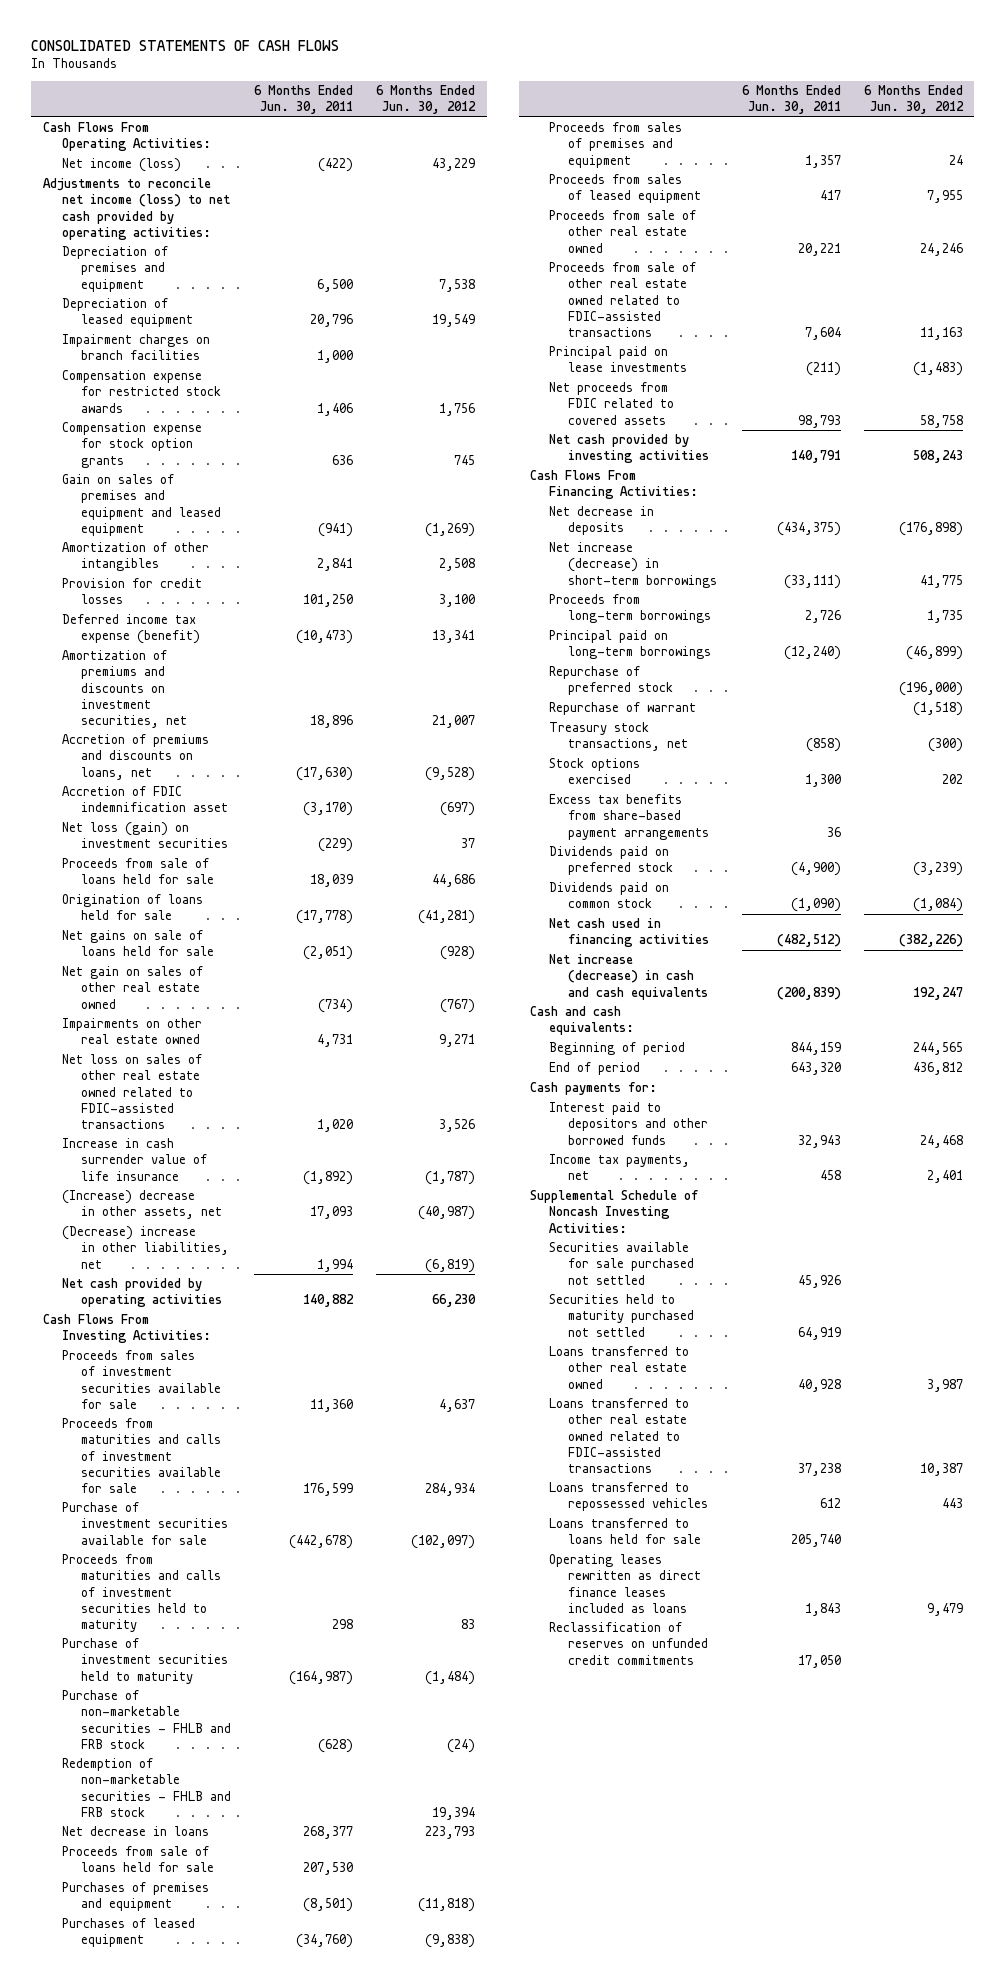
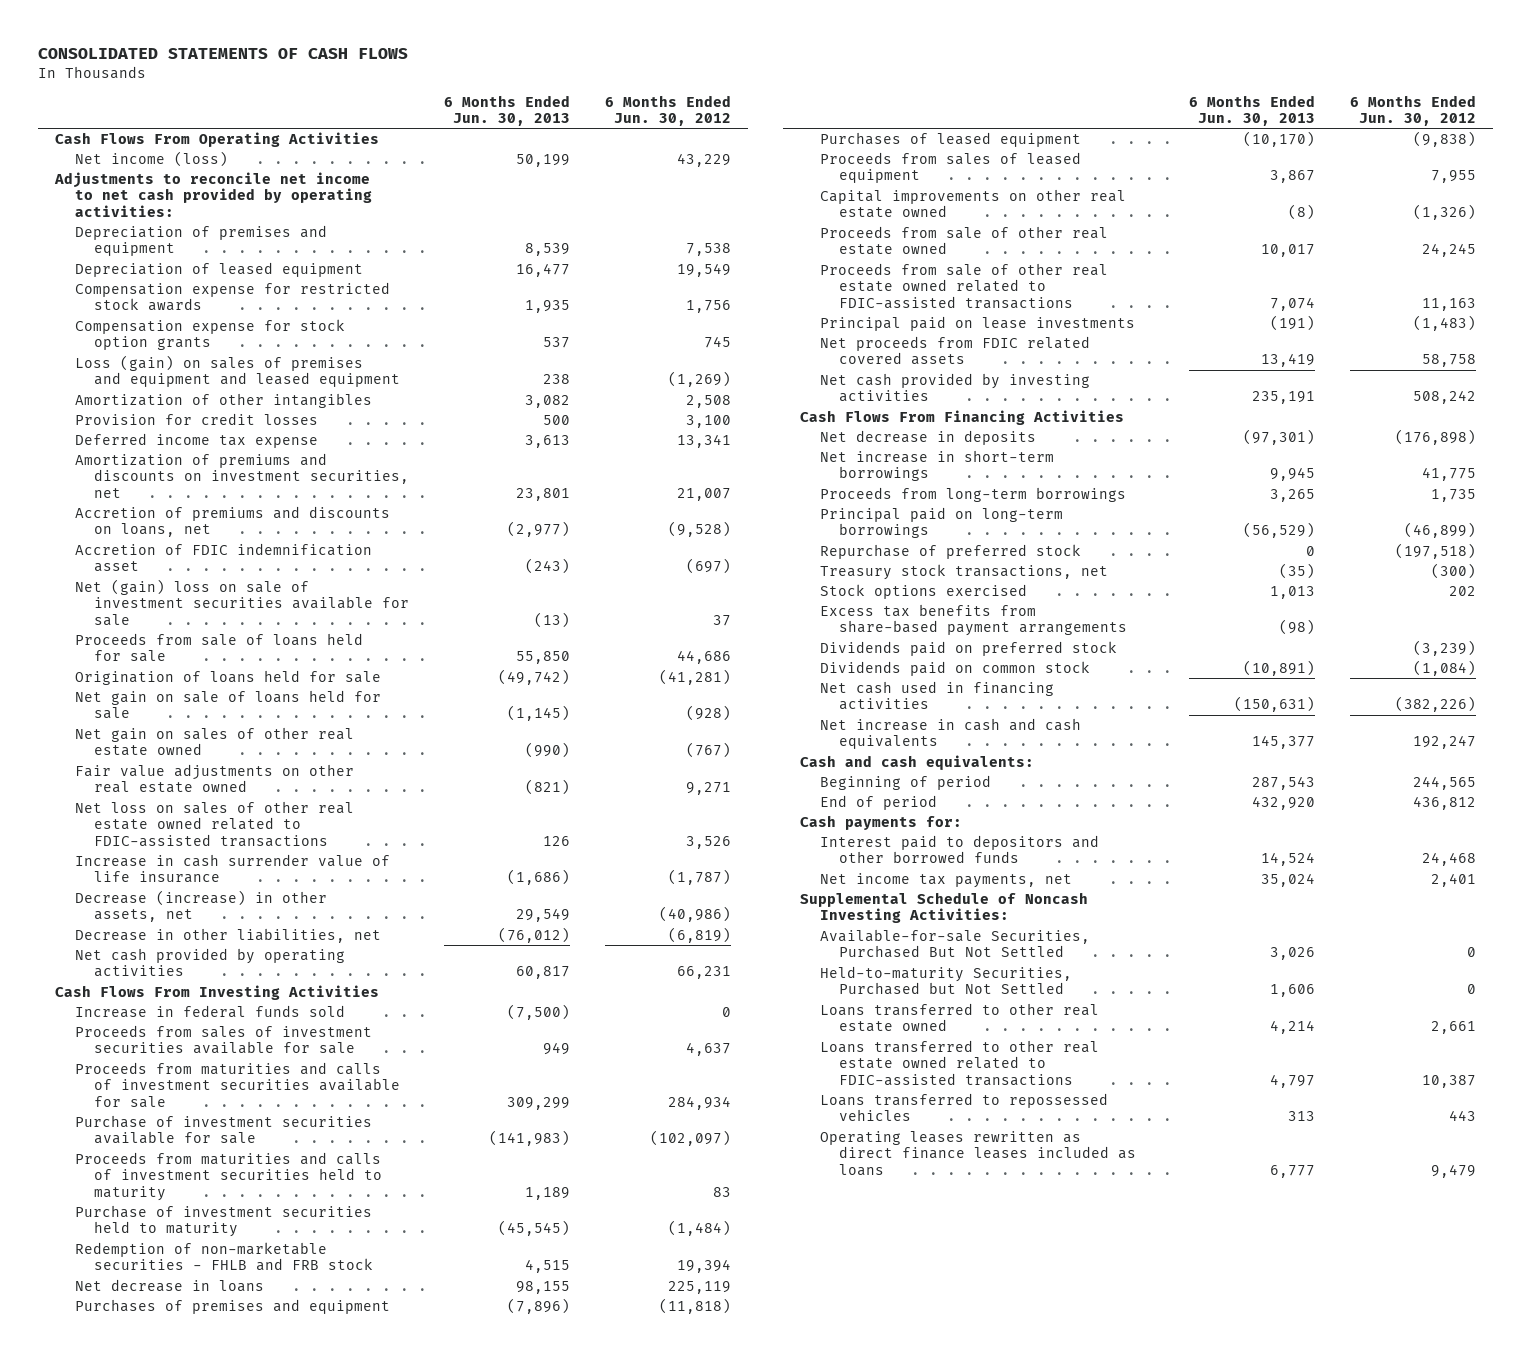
- | 6 Months Ended Jun. 30, 2011 | 6 Months Ended Jun. 30, 2012
+ | 6 Months Ended Jun. 30, 2013 | 6 Months Ended Jun. 30, 2012
- Cash Flows From Operating Activities:
+ Cash Flows From Operating Activities
- Adjustments to reconcile net income (loss) to net cash provided by operating activities:
+ Adjustments to reconcile net income to net cash provided by operating activities:
- Impairment charges on branch facilities | 1,000 |
- Gain on sales of premises and equipment and leased equipment | (941) | (1,269)
+ Loss (gain) on sales of premises and equipment and leased equipment | 238 | (1,269)
- Deferred income tax expense (benefit) | (10,473) | 13,341
+ Deferred income tax expense | 3,613 | 13,341
- Net loss (gain) on investment securities | (229) | 37
+ Net (gain) loss on sale of investment securities available for sale | (13) | 37
- Net gains on sale of loans held for sale | (2,051) | (928)
+ Net gain on sale of loans held for sale | (1,145) | (928)
- Impairments on other real estate owned | 4,731 | 9,271
+ Fair value adjustments on other real estate owned | (821) | 9,271
- (Increase) decrease in other assets, net | 17,093 | (40,987)
- (Decrease) increase in other liabilities, net | 1,994 | (6,819)
- Net cash provided by operating activities | 140,882 | 66,230
- Cash Flows From Investing Activities:
+ Decrease (increase) in other assets, net | 29,549 | (40,986)
+ Decrease in other liabilities, net | (76,012) | (6,819)
+ Net cash provided by operating activities | 60,817 | 66,231
+ Cash Flows From Investing Activities
+ Increase in federal funds sold | (7,500) | 0
- Purchase of non-marketable securities - FHLB and FRB stock | (628) | (24)
- Net decrease in loans | 268,377 | 223,793
- Proceeds from sale of loans held for sale | 207,530 |
+ Net decrease in loans | 98,155 | 225,119
- Proceeds from sales of premises and equipment | 1,357 | 24
- Proceeds from sale of other real estate owned | 20,221 | 24,246
+ Capital improvements on other real estate owned | (8) | (1,326)
+ Proceeds from sale of other real estate owned | 10,017 | 24,245
- Net proceeds from FDIC related to covered assets | 98,793 | 58,758
- Net cash provided by investing activities | 140,791 | 508,243
- Cash Flows From Financing Activities:
+ Net proceeds from FDIC related covered assets | 13,419 | 58,758
+ Net cash provided by investing activities | 235,191 | 508,242
+ Cash Flows From Financing Activities
- Net increase (decrease) in short-term borrowings | (33,111) | 41,775
+ Net increase in short-term borrowings | 9,945 | 41,775
- Repurchase of preferred stock | | (196,000)
- Repurchase of warrant | | (1,518)
+ Repurchase of preferred stock | 0 | (197,518)
- Net increase (decrease) in cash and cash equivalents | (200,839) | 192,247
+ Net increase in cash and cash equivalents | 145,377 | 192,247
- Income tax payments, net | 458 | 2,401
+ Net income tax payments, net | 35,024 | 2,401
- Securities available for sale purchased not settled | 45,926 |
- Securities held to maturity purchased not settled | 64,919 |
- Loans transferred to other real estate owned | 40,928 | 3,987
+ Available-for-sale Securities, Purchased But Not Settled | 3,026 | 0
+ Held-to-maturity Securities, Purchased but Not Settled | 1,606 | 0
+ Loans transferred to other real estate owned | 4,214 | 2,661
- Loans transferred to loans held for sale | 205,740 |
- Reclassification of reserves on unfunded credit commitments | 17,050 |

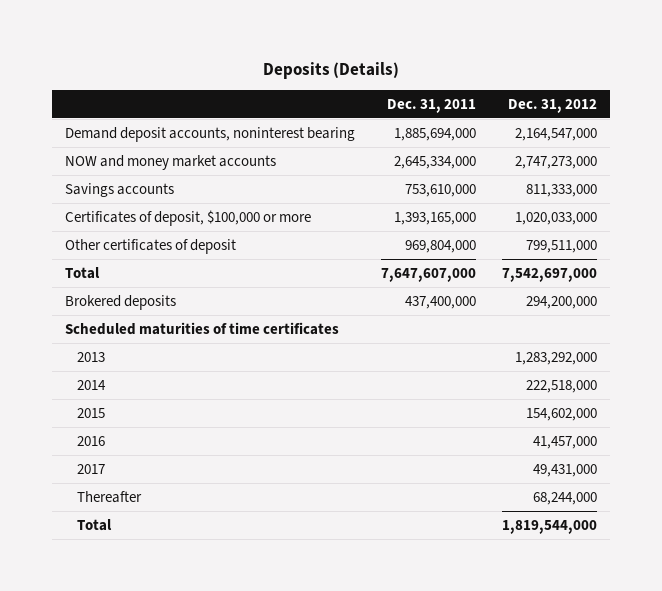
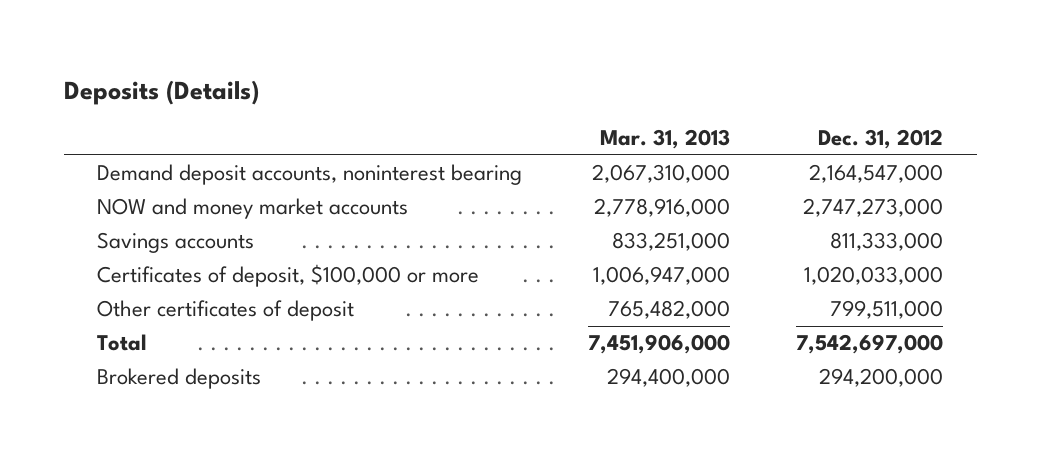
- | Dec. 31, 2011 | Dec. 31, 2012
+ | Mar. 31, 2013 | Dec. 31, 2012
- Scheduled maturities of time certificates
- 2013 | | 1,283,292,000
- 2014 | | 222,518,000
- 2015 | | 154,602,000
- 2016 | | 41,457,000
- 2017 | | 49,431,000
- Thereafter | | 68,244,000
- Total | | 1,819,544,000

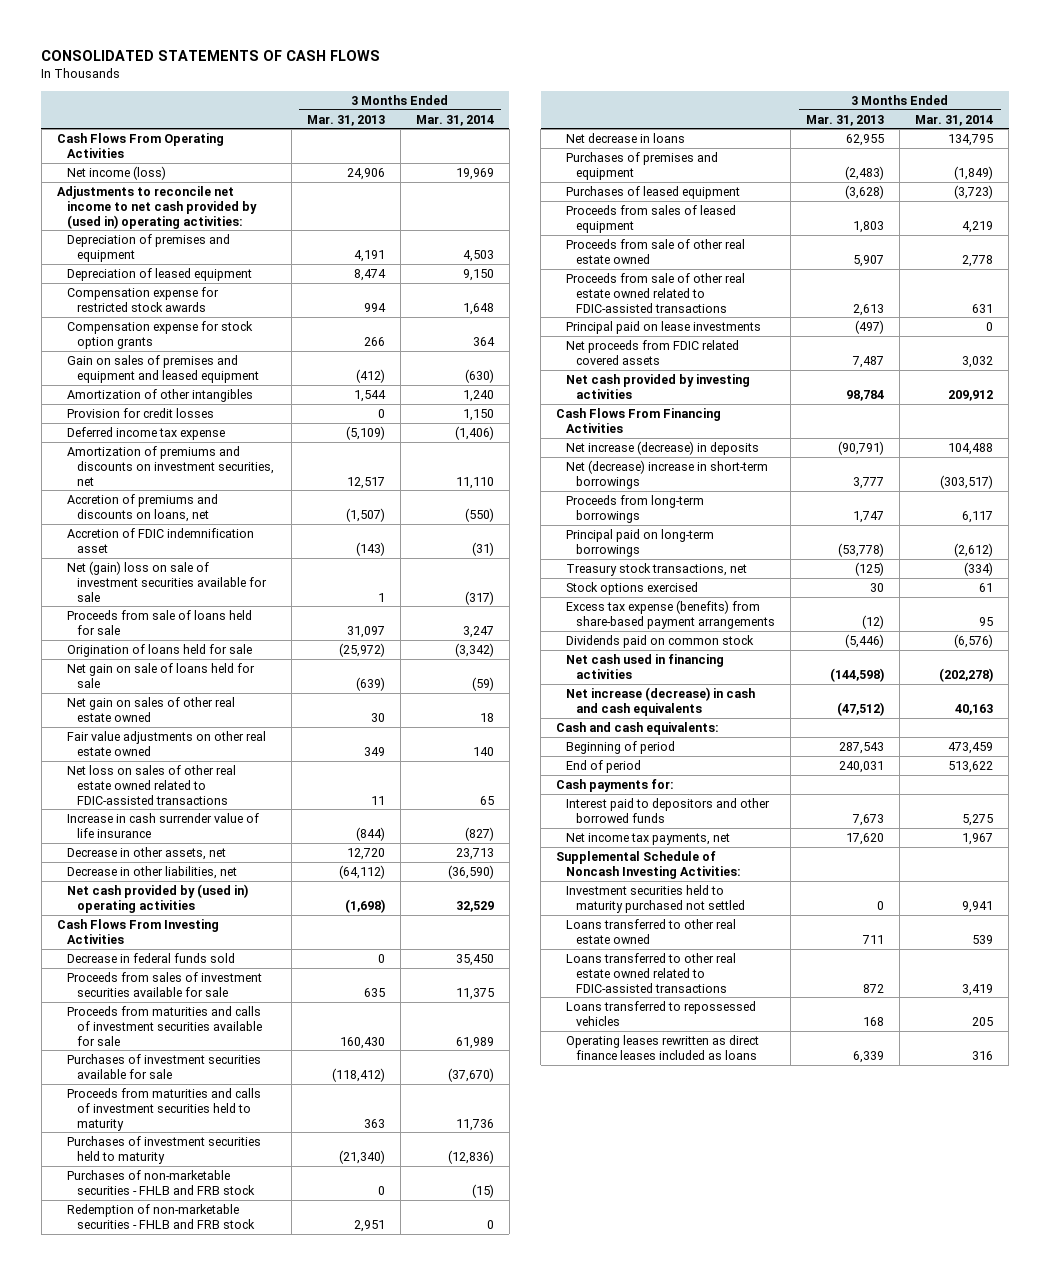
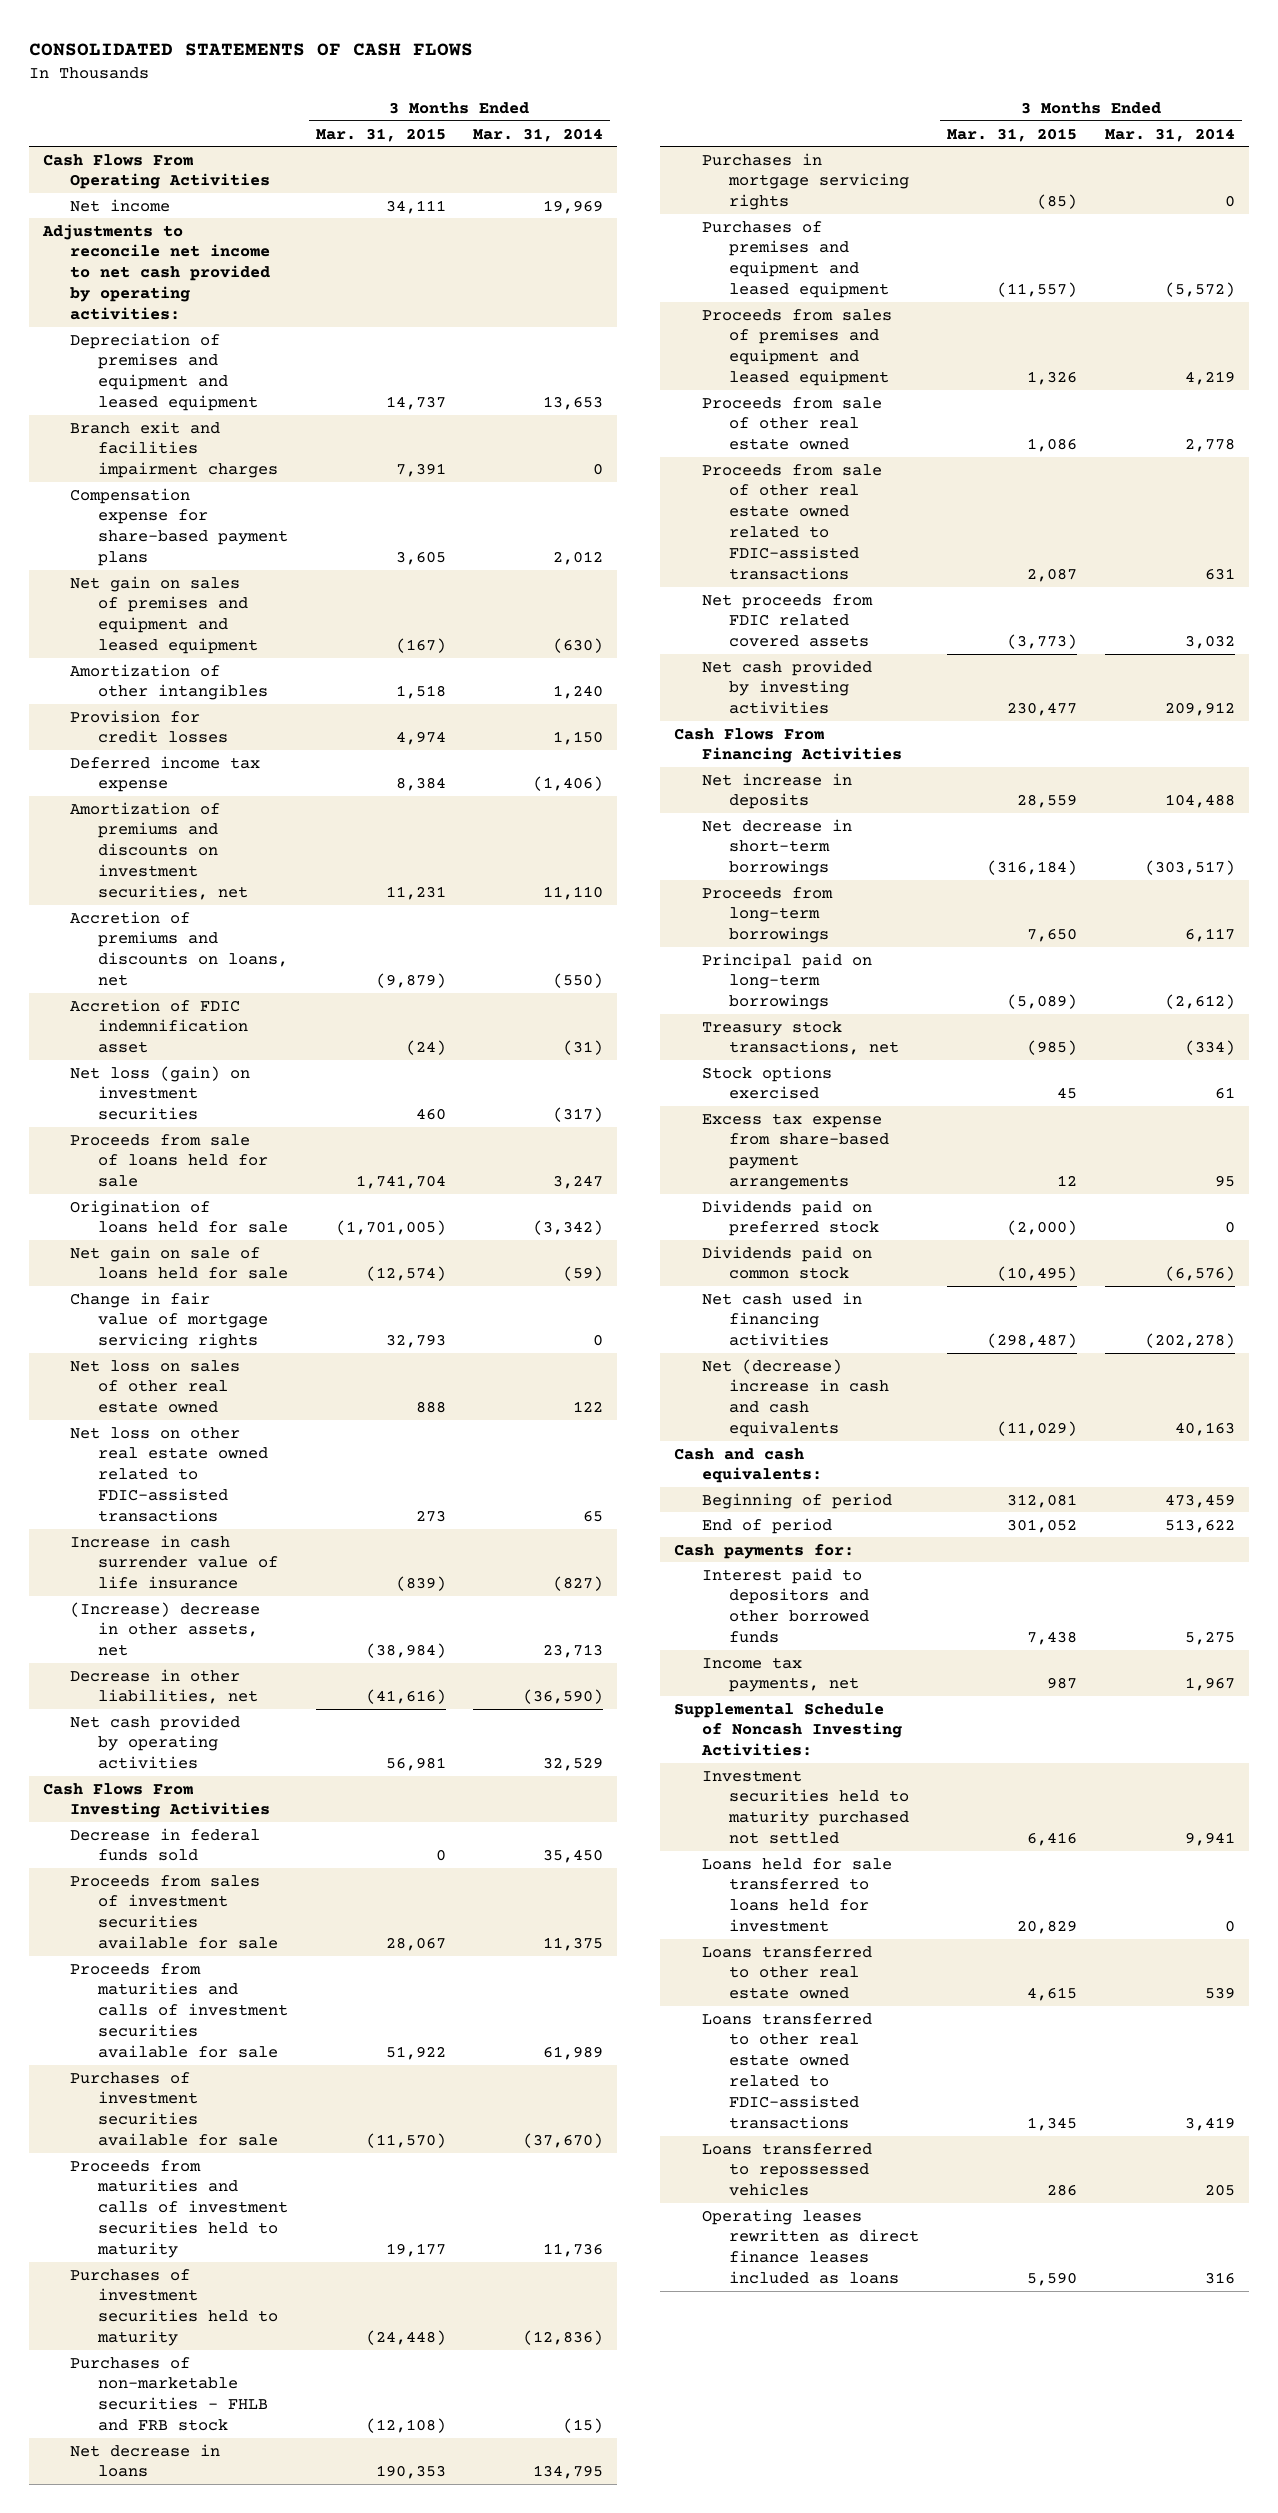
- | 3 Months Ended Mar. 31, 2013 | 3 Months Ended Mar. 31, 2014
+ | 3 Months Ended Mar. 31, 2015 | 3 Months Ended Mar. 31, 2014
- Net income (loss) | 24,906 | 19,969
- Adjustments to reconcile net income to net cash provided by (used in) operating activities:
- Depreciation of premises and equipment | 4,191 | 4,503
- Depreciation of leased equipment | 8,474 | 9,150
- Compensation expense for restricted stock awards | 994 | 1,648
- Compensation expense for stock option grants | 266 | 364
- Gain on sales of premises and equipment and leased equipment | (412) | (630)
+ Net income | 34,111 | 19,969
+ Adjustments to reconcile net income to net cash provided by operating activities:
+ Depreciation of premises and equipment and leased equipment | 14,737 | 13,653
+ Branch exit and facilities impairment charges | 7,391 | 0
+ Compensation expense for share-based payment plans | 3,605 | 2,012
+ Net gain on sales of premises and equipment and leased equipment | (167) | (630)
- Net (gain) loss on sale of investment securities available for sale | 1 | (317)
+ Net loss (gain) on investment securities | 460 | (317)
- Net gain on sales of other real estate owned | 30 | 18
- Fair value adjustments on other real estate owned | 349 | 140
- Net loss on sales of other real estate owned related to FDIC-assisted transactions | 11 | 65
+ Change in fair value of mortgage servicing rights | 32,793 | 0
+ Net loss on sales of other real estate owned | 888 | 122
+ Net loss on other real estate owned related to FDIC-assisted transactions | 273 | 65
- Decrease in other assets, net | 12,720 | 23,713
+ (Increase) decrease in other assets, net | (38,984) | 23,713
- Net cash provided by (used in) operating activities | (1,698) | 32,529
+ Net cash provided by operating activities | 56,981 | 32,529
- Redemption of non-marketable securities - FHLB and FRB stock | 2,951 | 0
- Purchases of premises and equipment | (2,483) | (1,849)
- Purchases of leased equipment | (3,628) | (3,723)
- Proceeds from sales of leased equipment | 1,803 | 4,219
+ Purchases in mortgage servicing rights | (85) | 0
+ Purchases of premises and equipment and leased equipment | (11,557) | (5,572)
+ Proceeds from sales of premises and equipment and leased equipment | 1,326 | 4,219
- Principal paid on lease investments | (497) | 0
- Net increase (decrease) in deposits | (90,791) | 104,488
- Net (decrease) increase in short-term borrowings | 3,777 | (303,517)
+ Net increase in deposits | 28,559 | 104,488
+ Net decrease in short-term borrowings | (316,184) | (303,517)
- Excess tax expense (benefits) from share-based payment arrangements | (12) | 95
+ Excess tax expense from share-based payment arrangements | 12 | 95
+ Dividends paid on preferred stock | (2,000) | 0
- Net increase (decrease) in cash and cash equivalents | (47,512) | 40,163
+ Net (decrease) increase in cash and cash equivalents | (11,029) | 40,163
- Net income tax payments, net | 17,620 | 1,967
+ Income tax payments, net | 987 | 1,967
+ Loans held for sale transferred to loans held for investment | 20,829 | 0

